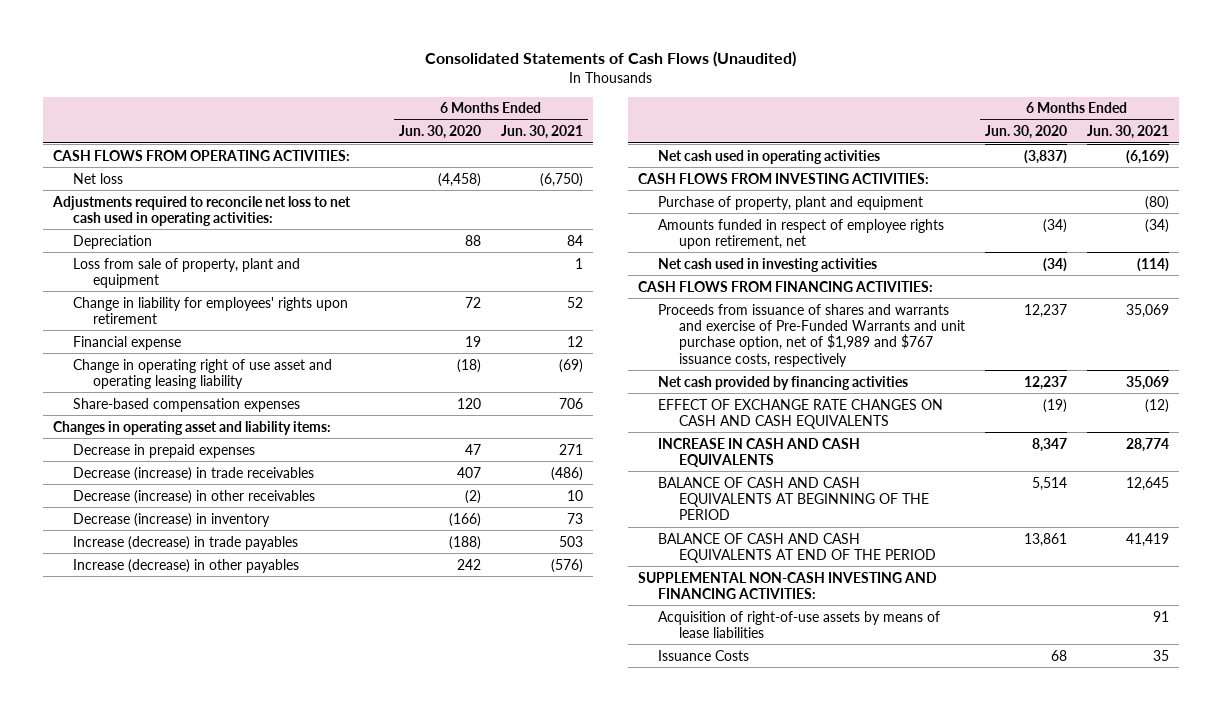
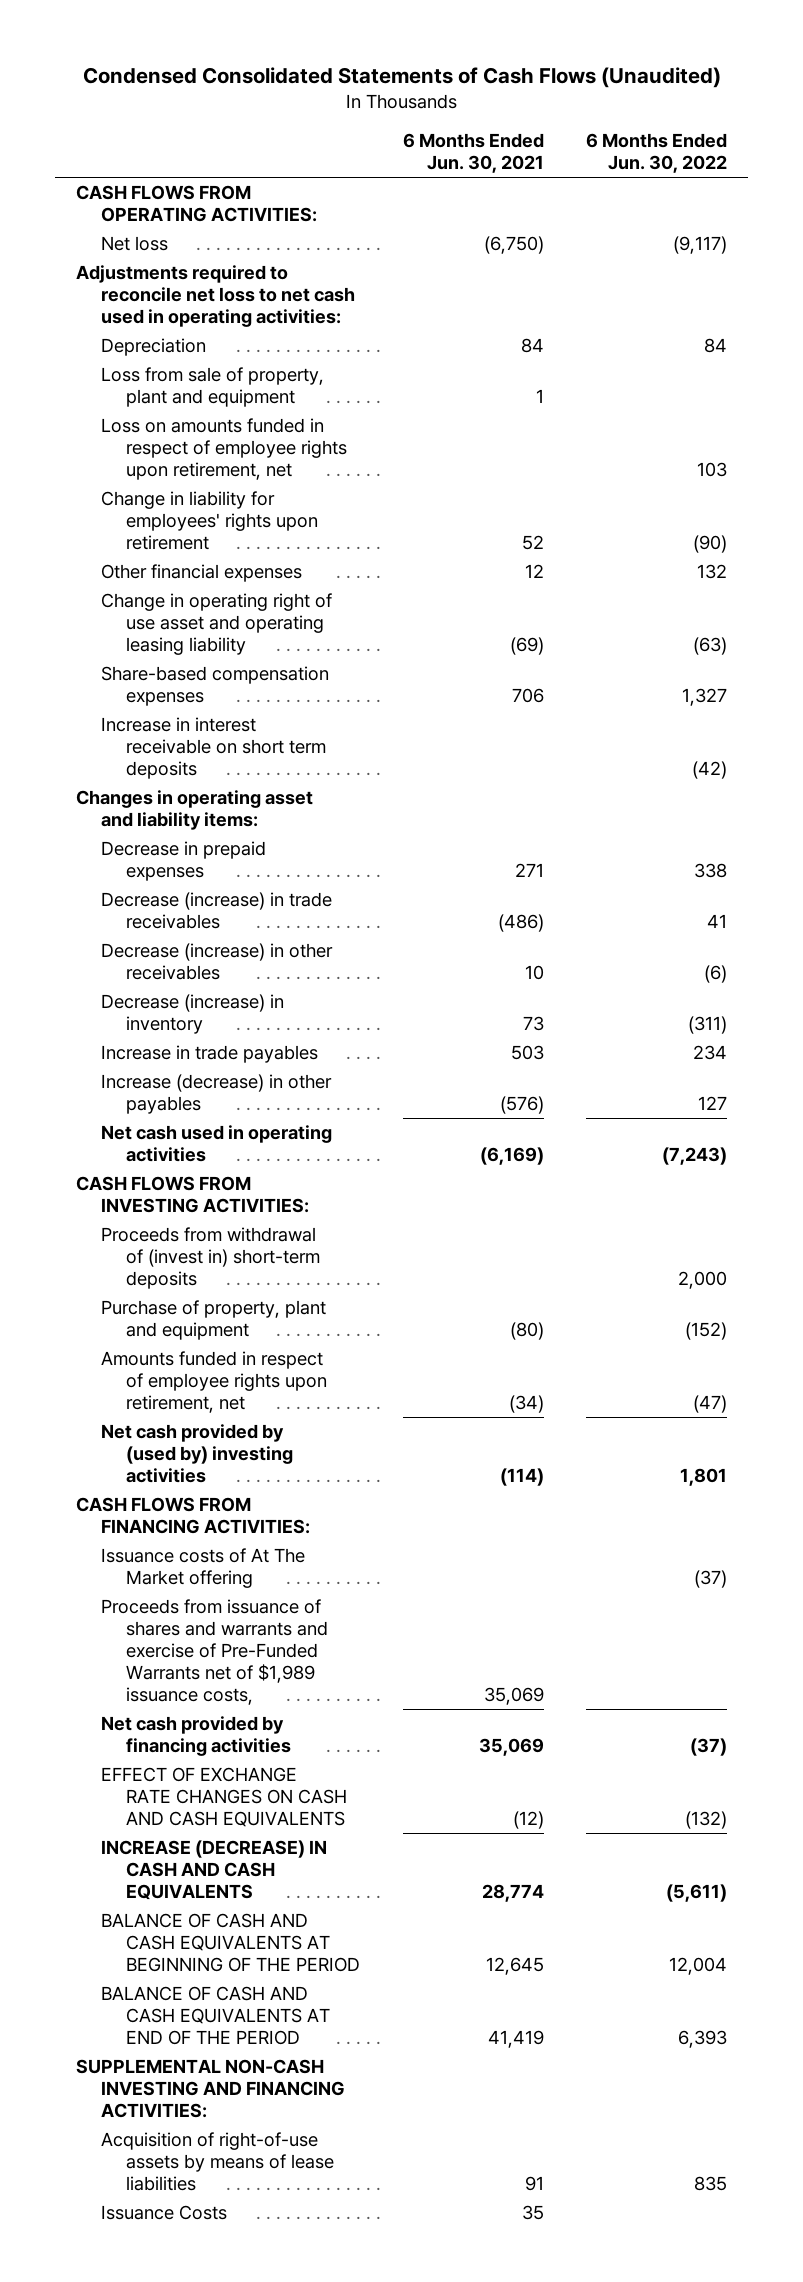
- Consolidated Statements of Cash Flows (Unaudited)
+ Condensed Consolidated Statements of Cash Flows (Unaudited)
- | 6 Months Ended Jun. 30, 2020 | 6 Months Ended Jun. 30, 2021
+ | 6 Months Ended Jun. 30, 2021 | 6 Months Ended Jun. 30, 2022
+ Loss on amounts funded in respect of employee rights upon retirement, net | | 103
- Financial expense | 19 | 12
+ Other financial expenses | 12 | 132
+ Increase in interest receivable on short term deposits | | (42)
- Increase (decrease) in trade payables | (188) | 503
+ Increase in trade payables | 503 | 234
+ Proceeds from withdrawal of (invest in) short-term deposits | | 2,000
- Net cash used in investing activities | (34) | (114)
+ Net cash provided by (used by) investing activities | (114) | 1,801
- Proceeds from issuance of shares and warrants and exercise of Pre-Funded Warrants and unit purchase option, net of $1,989 and $767 issuance costs, respectively | 12,237 | 35,069
+ Issuance costs of At The Market offering | | (37)
+ Proceeds from issuance of shares and warrants and exercise of Pre-Funded Warrants net of $1,989 issuance costs, | 35,069 |
- INCREASE IN CASH AND CASH EQUIVALENTS | 8,347 | 28,774
+ INCREASE (DECREASE) IN CASH AND CASH EQUIVALENTS | 28,774 | (5,611)

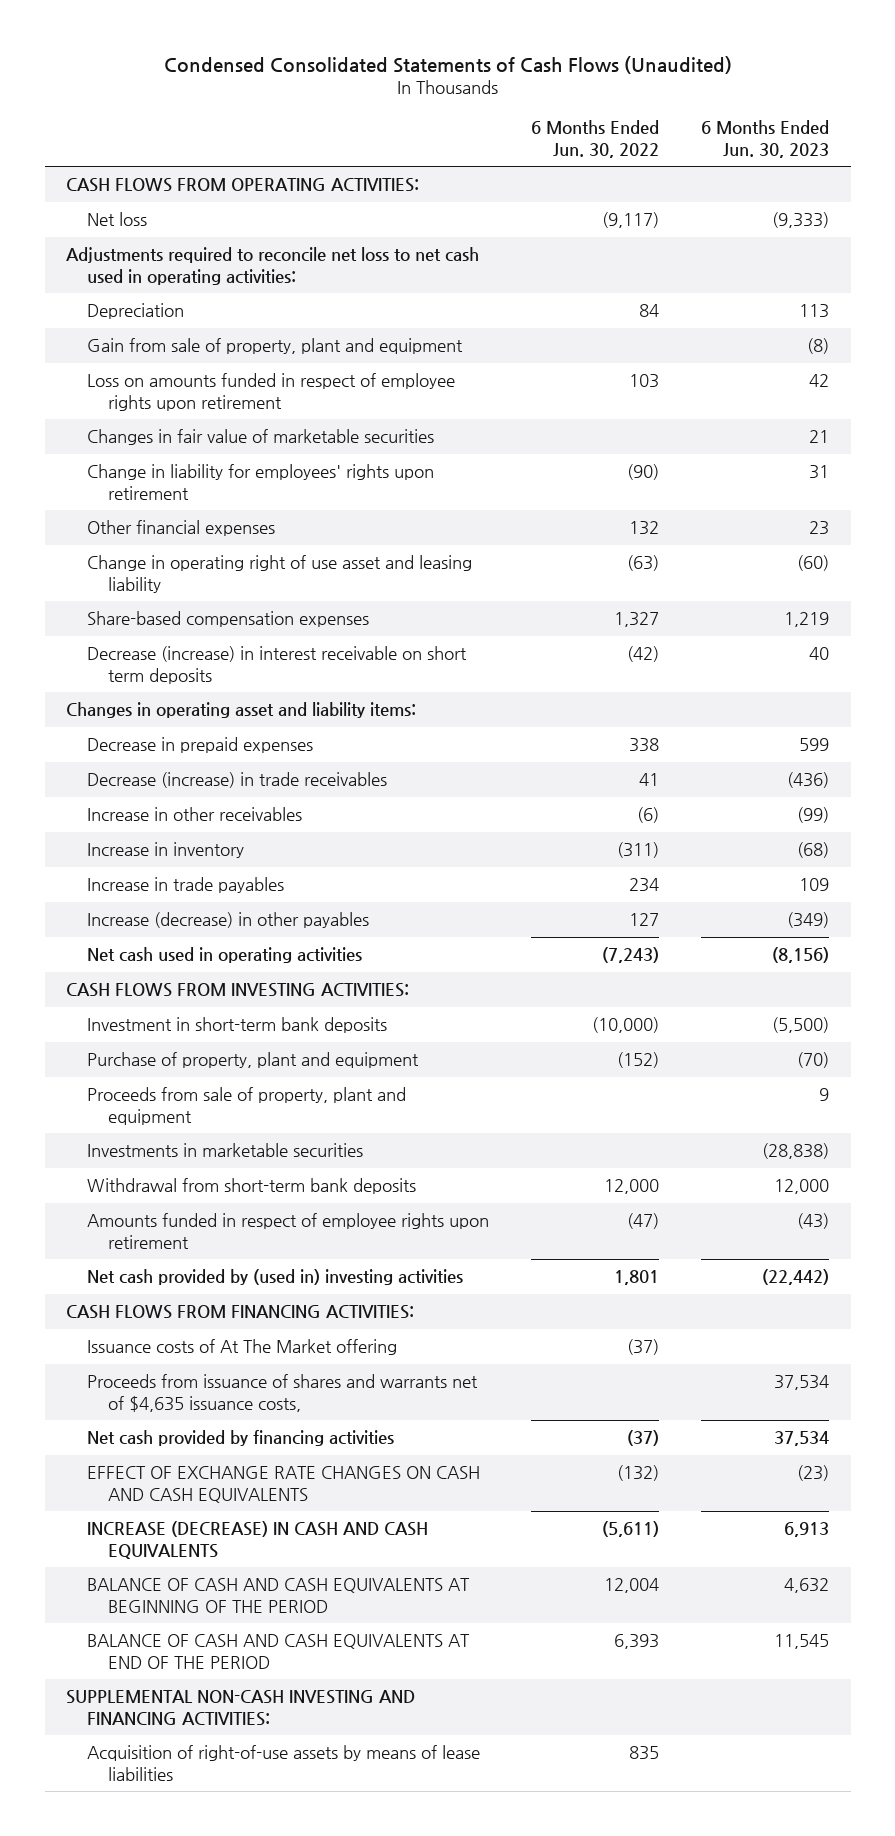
- | 6 Months Ended Jun. 30, 2021 | 6 Months Ended Jun. 30, 2022
+ | 6 Months Ended Jun. 30, 2022 | 6 Months Ended Jun. 30, 2023
- Loss from sale of property, plant and equipment | 1 |
- Loss on amounts funded in respect of employee rights upon retirement, net | | 103
+ Gain from sale of property, plant and equipment | | (8)
+ Loss on amounts funded in respect of employee rights upon retirement | 103 | 42
+ Changes in fair value of marketable securities | | 21
- Change in operating right of use asset and operating leasing liability | (69) | (63)
+ Change in operating right of use asset and leasing liability | (63) | (60)
- Increase in interest receivable on short term deposits | | (42)
+ Decrease (increase) in interest receivable on short term deposits | (42) | 40
- Decrease (increase) in other receivables | 10 | (6)
- Decrease (increase) in inventory | 73 | (311)
+ Increase in other receivables | (6) | (99)
+ Increase in inventory | (311) | (68)
- Proceeds from withdrawal of (invest in) short-term deposits | | 2,000
+ Investment in short-term bank deposits | (10,000) | (5,500)
- Amounts funded in respect of employee rights upon retirement, net | (34) | (47)
- Net cash provided by (used by) investing activities | (114) | 1,801
+ Proceeds from sale of property, plant and equipment | | 9
+ Investments in marketable securities | | (28,838)
+ Withdrawal from short-term bank deposits | 12,000 | 12,000
+ Amounts funded in respect of employee rights upon retirement | (47) | (43)
+ Net cash provided by (used in) investing activities | 1,801 | (22,442)
- Proceeds from issuance of shares and warrants and exercise of Pre-Funded Warrants net of $1,989 issuance costs, | 35,069 |
+ Proceeds from issuance of shares and warrants net of $4,635 issuance costs, | | 37,534
- Issuance Costs | 35 |

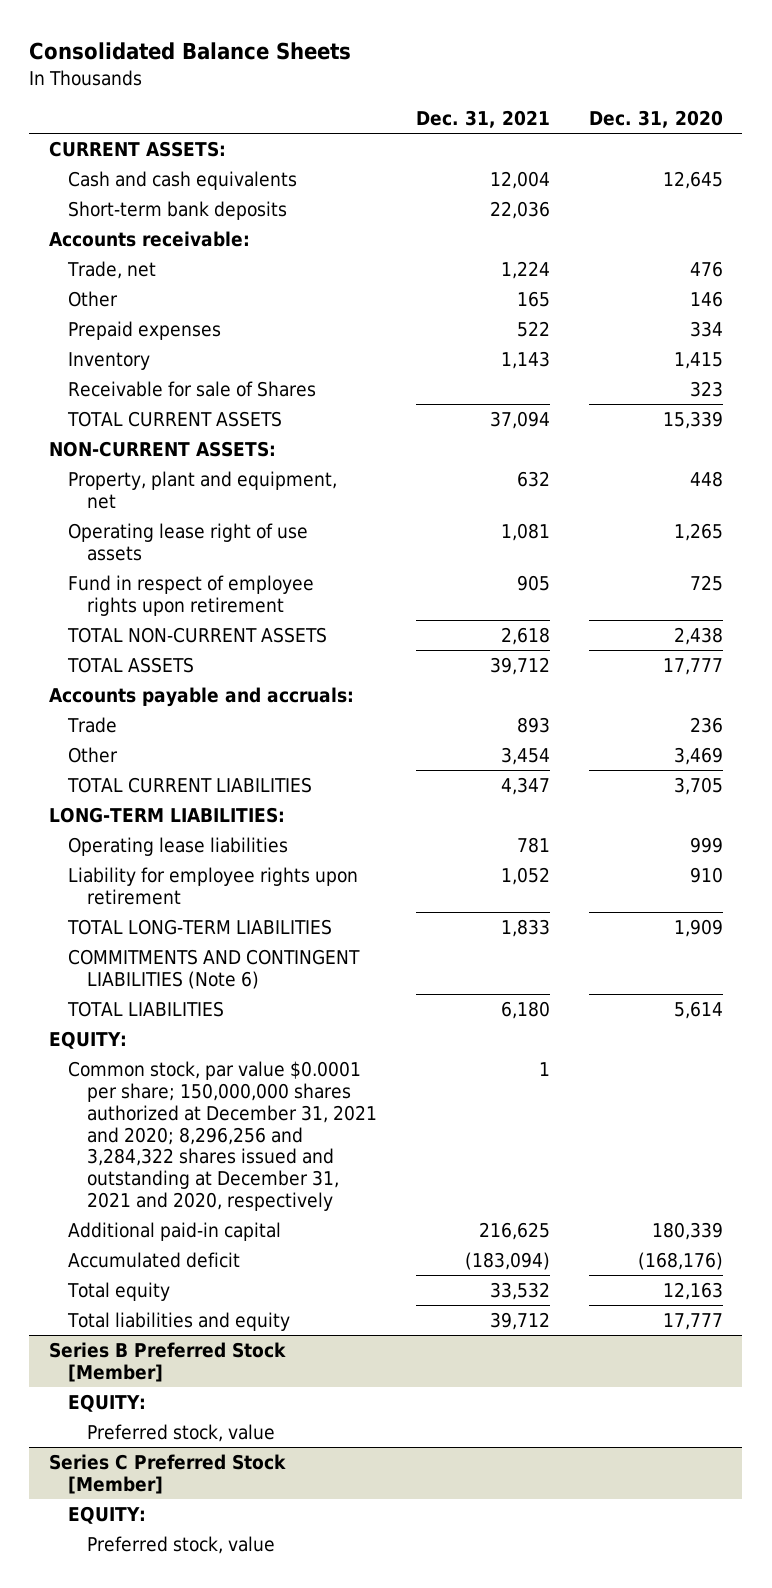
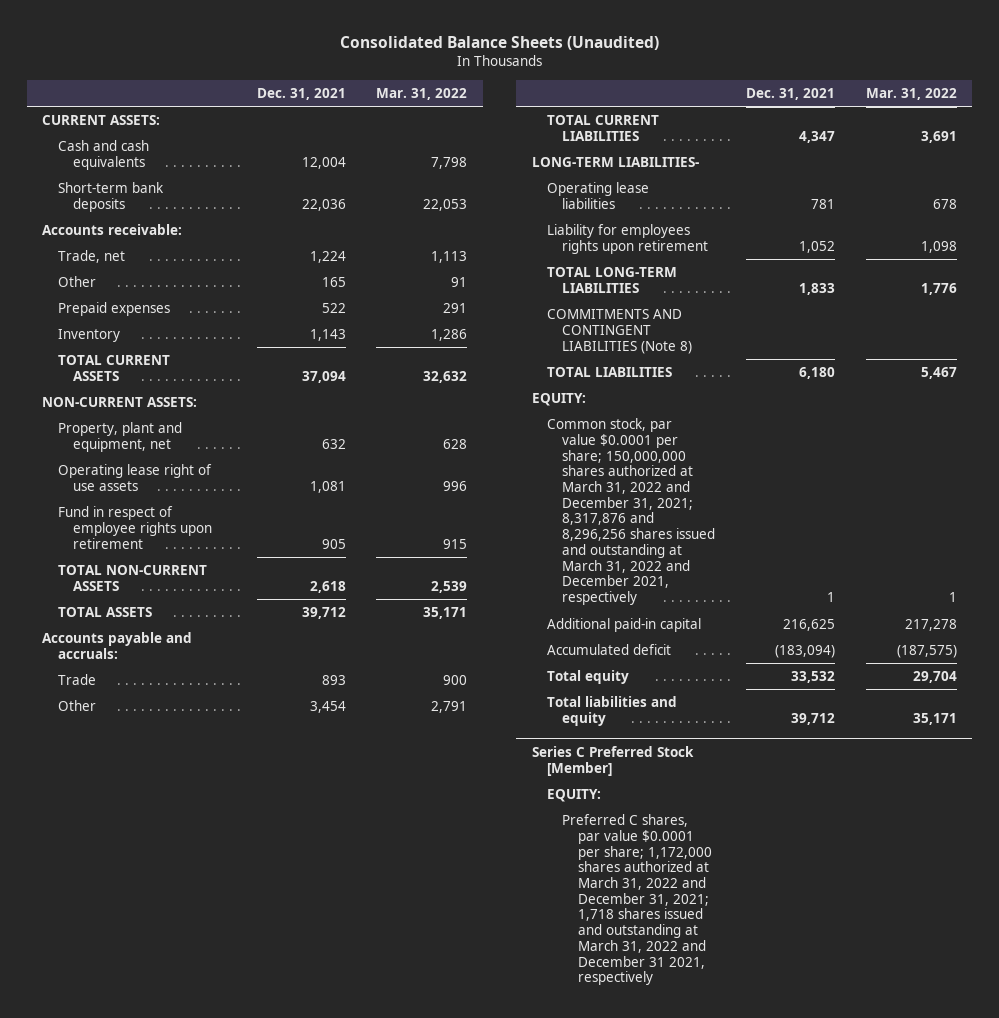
- Consolidated Balance Sheets
+ Consolidated Balance Sheets (Unaudited)
- | Dec. 31, 2021 | Dec. 31, 2020
+ | Dec. 31, 2021 | Mar. 31, 2022
- Receivable for sale of Shares | | 323
- LONG-TERM LIABILITIES:
+ LONG-TERM LIABILITIES-
- Liability for employee rights upon retirement | 1,052 | 910
+ Liability for employees rights upon retirement | 1,052 | 1,098
- COMMITMENTS AND CONTINGENT LIABILITIES (Note 6)
+ COMMITMENTS AND CONTINGENT LIABILITIES (Note 8)
- Common stock, par value $0.0001 per share; 150,000,000 shares authorized at December 31, 2021 and 2020; 8,296,256 and 3,284,322 shares issued and outstanding at December 31, 2021 and 2020, respectively | 1 |
+ Common stock, par value $0.0001 per share; 150,000,000 shares authorized at March 31, 2022 and December 31, 2021; 8,317,876 and 8,296,256 shares issued and outstanding at March 31, 2022 and December 2021, respectively | 1 | 1
- Series B Preferred Stock [Member]
- EQUITY:
- Preferred stock, value
@ Series C Preferred Stock [Member]
- Preferred stock, value
+ Preferred C shares, par value $0.0001 per share; 1,172,000 shares authorized at March 31, 2022 and December 31, 2021; 1,718 shares issued and outstanding at March 31, 2022 and December 31 2021, respectively

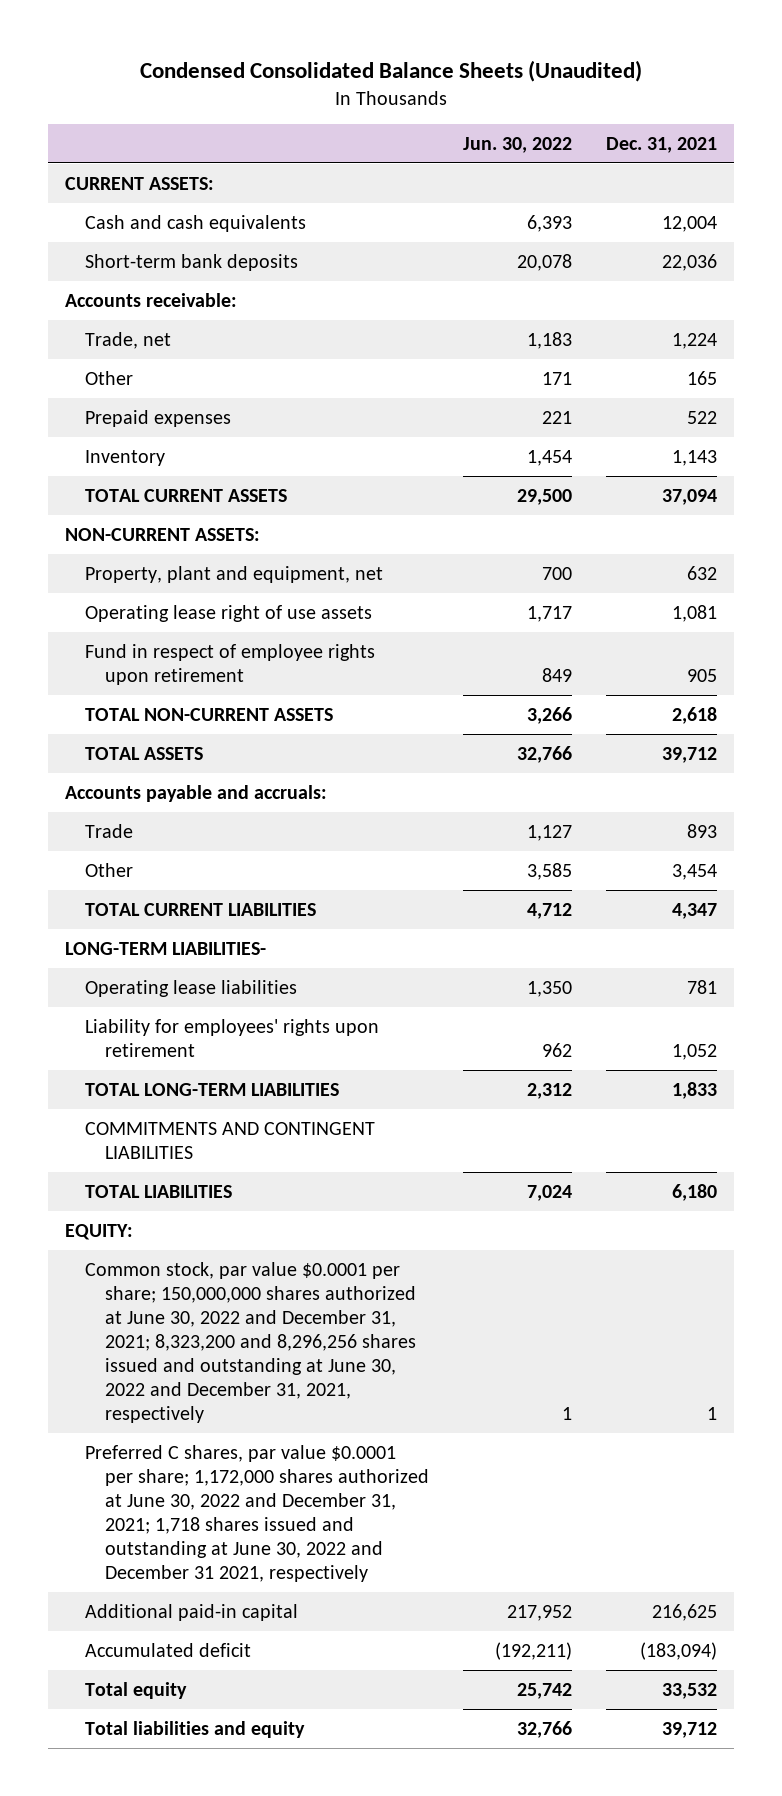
- Consolidated Balance Sheets (Unaudited)
+ Condensed Consolidated Balance Sheets (Unaudited)
- | Dec. 31, 2021 | Mar. 31, 2022
+ | Jun. 30, 2022 | Dec. 31, 2021
- Liability for employees rights upon retirement | 1,052 | 1,098
+ Liability for employees' rights upon retirement | 962 | 1,052
- COMMITMENTS AND CONTINGENT LIABILITIES (Note 8)
+ COMMITMENTS AND CONTINGENT LIABILITIES
- Common stock, par value $0.0001 per share; 150,000,000 shares authorized at March 31, 2022 and December 31, 2021; 8,317,876 and 8,296,256 shares issued and outstanding at March 31, 2022 and December 2021, respectively | 1 | 1
+ Common stock, par value $0.0001 per share; 150,000,000 shares authorized at June 30, 2022 and December 31, 2021; 8,323,200 and 8,296,256 shares issued and outstanding at June 30, 2022 and December 31, 2021, respectively | 1 | 1
+ Preferred C shares, par value $0.0001 per share; 1,172,000 shares authorized at June 30, 2022 and December 31, 2021; 1,718 shares issued and outstanding at June 30, 2022 and December 31 2021, respectively
- Series C Preferred Stock [Member]
- EQUITY:
- Preferred C shares, par value $0.0001 per share; 1,172,000 shares authorized at March 31, 2022 and December 31, 2021; 1,718 shares issued and outstanding at March 31, 2022 and December 31 2021, respectively

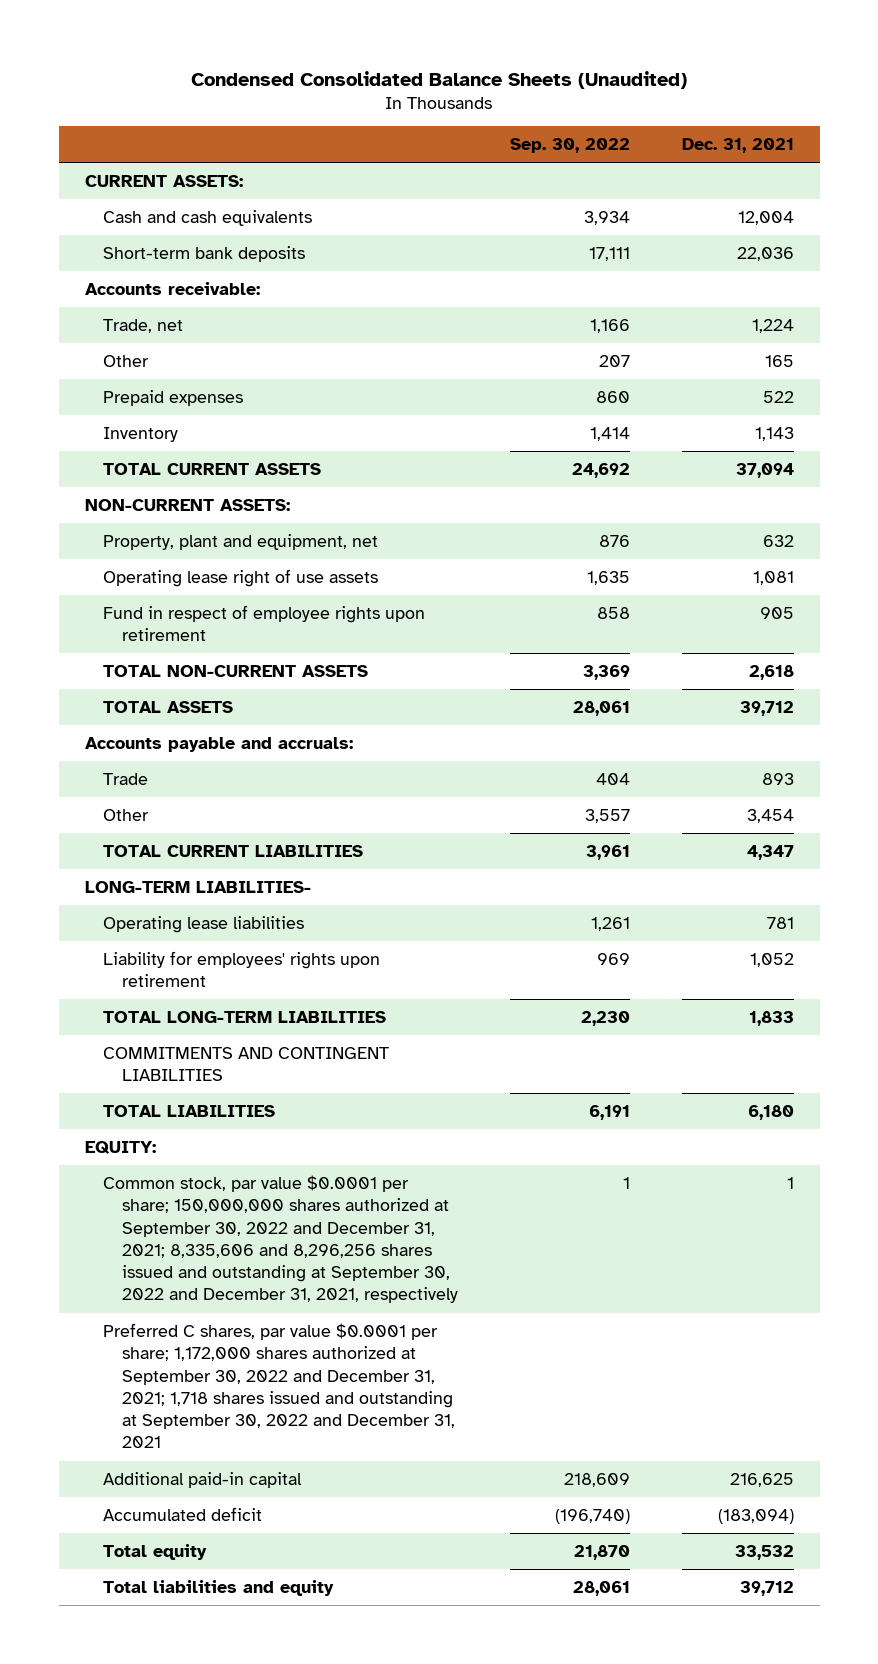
- | Jun. 30, 2022 | Dec. 31, 2021
+ | Sep. 30, 2022 | Dec. 31, 2021
- Common stock, par value $0.0001 per share; 150,000,000 shares authorized at June 30, 2022 and December 31, 2021; 8,323,200 and 8,296,256 shares issued and outstanding at June 30, 2022 and December 31, 2021, respectively | 1 | 1
- Preferred C shares, par value $0.0001 per share; 1,172,000 shares authorized at June 30, 2022 and December 31, 2021; 1,718 shares issued and outstanding at June 30, 2022 and December 31 2021, respectively
+ Common stock, par value $0.0001 per share; 150,000,000 shares authorized at September 30, 2022 and December 31, 2021; 8,335,606 and 8,296,256 shares issued and outstanding at September 30, 2022 and December 31, 2021, respectively | 1 | 1
+ Preferred C shares, par value $0.0001 per share; 1,172,000 shares authorized at September 30, 2022 and December 31, 2021; 1,718 shares issued and outstanding at September 30, 2022 and December 31, 2021

